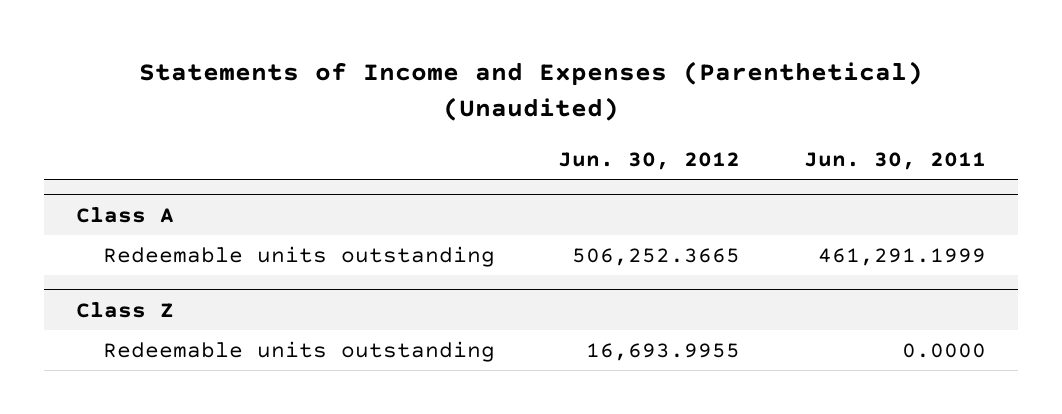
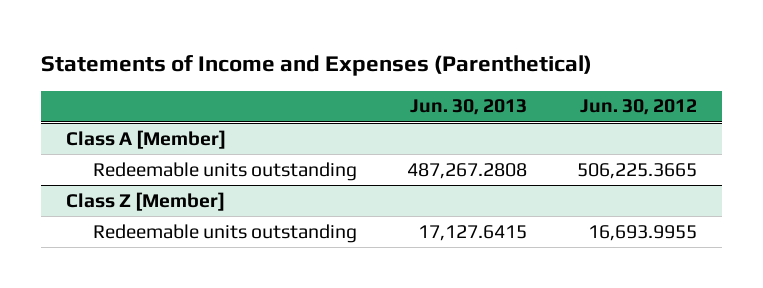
- Statements of Income and Expenses (Parenthetical) (Unaudited)
+ Statements of Income and Expenses (Parenthetical)
- | Jun. 30, 2012 | Jun. 30, 2011
+ | Jun. 30, 2013 | Jun. 30, 2012
- Class A
- Redeemable units outstanding | 506,252.3665 | 461,291.1999
- Class Z
+ Class A [Member]
+ Redeemable units outstanding | 487,267.2808 | 506,225.3665
+ Class Z [Member]

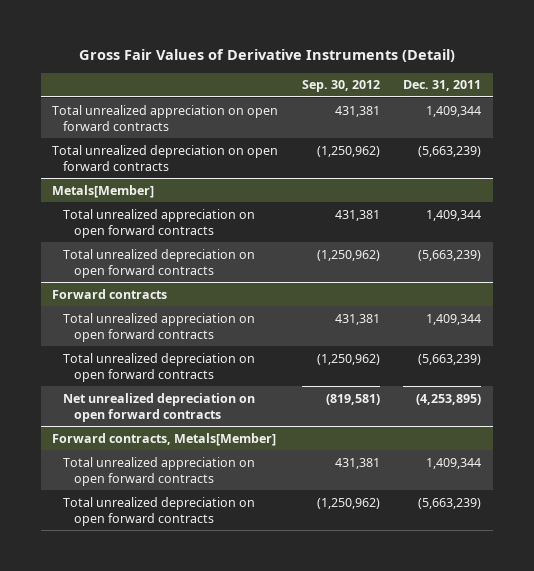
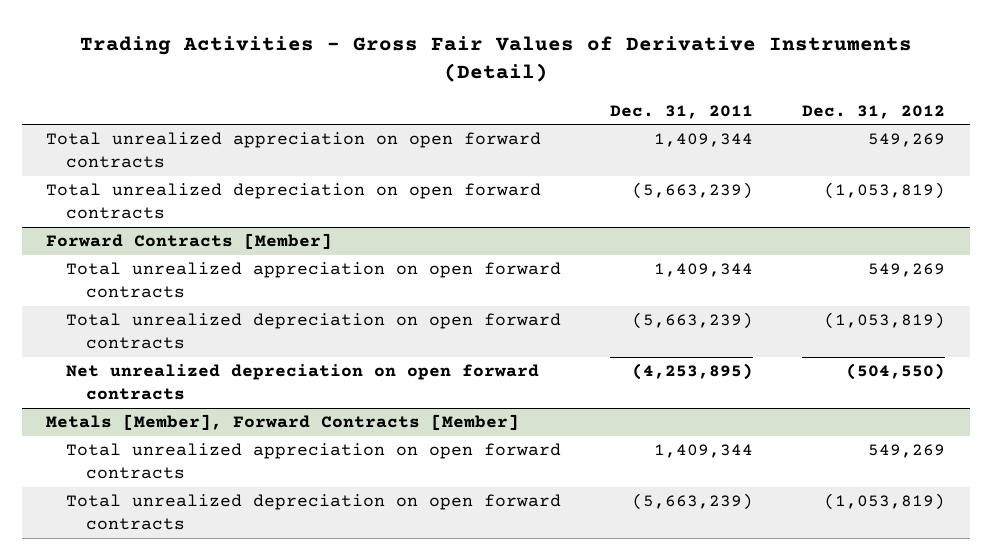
- Gross Fair Values of Derivative Instruments (Detail)
+ Trading Activities - Gross Fair Values of Derivative Instruments (Detail)
- | Sep. 30, 2012 | Dec. 31, 2011
+ | Dec. 31, 2011 | Dec. 31, 2012
- Metals[Member]
- Total unrealized appreciation on open forward contracts | 431,381 | 1,409,344
- Total unrealized depreciation on open forward contracts | (1,250,962) | (5,663,239)
- Forward contracts
+ Forward Contracts [Member]
- Forward contracts, Metals[Member]
+ Metals [Member], Forward Contracts [Member]

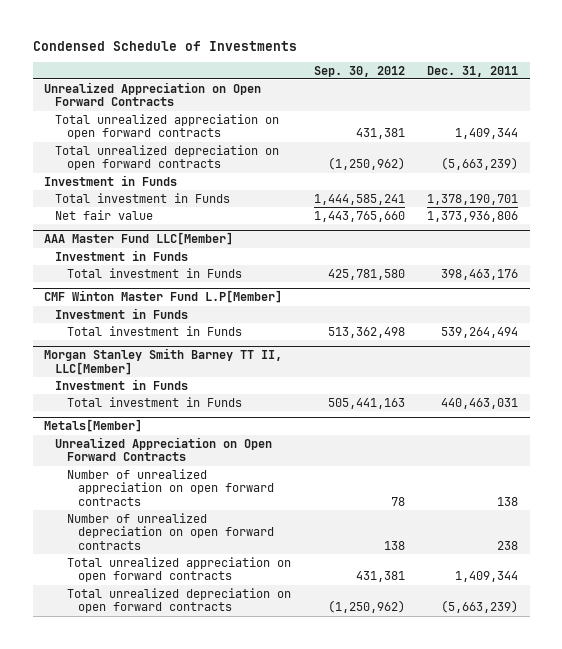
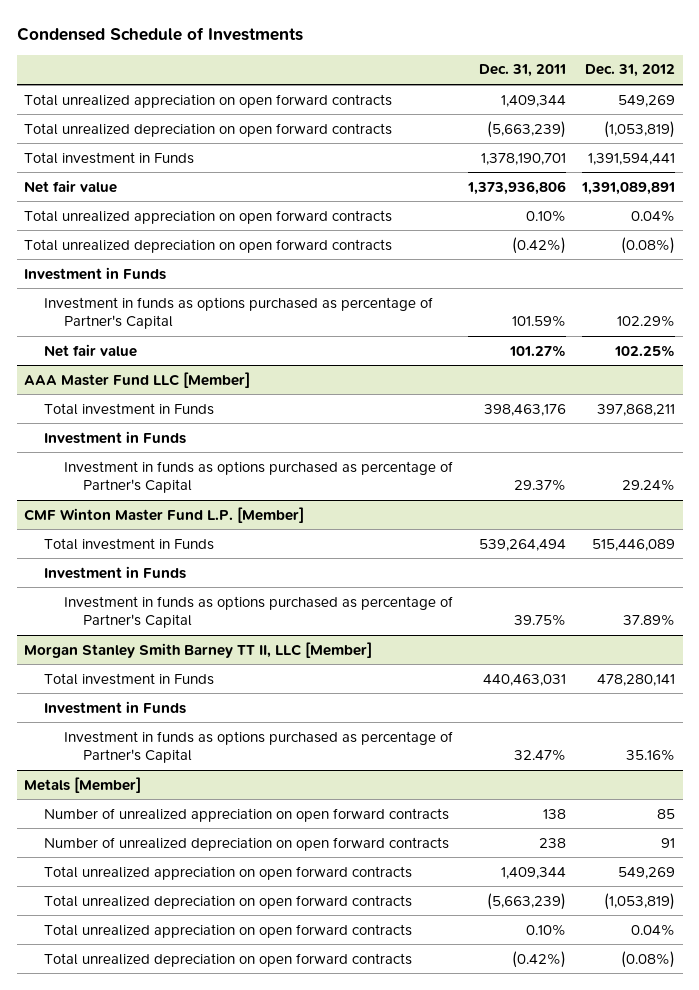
- | Sep. 30, 2012 | Dec. 31, 2011
+ | Dec. 31, 2011 | Dec. 31, 2012
- Unrealized Appreciation on Open Forward Contracts
- Investment in Funds
- AAA Master Fund LLC[Member]
+ Total unrealized appreciation on open forward contracts | 0.10% | 0.04%
+ Total unrealized depreciation on open forward contracts | (0.42%) | (0.08%)
+ Investment in funds as options purchased as percentage of Partner's Capital | 101.59% | 102.29%
+ Net fair value | 101.27% | 102.25%
+ AAA Master Fund LLC [Member]
- CMF Winton Master Fund L.P[Member]
+ Investment in funds as options purchased as percentage of Partner's Capital | 29.37% | 29.24%
+ CMF Winton Master Fund L.P. [Member]
- Morgan Stanley Smith Barney TT II, LLC[Member]
+ Investment in funds as options purchased as percentage of Partner's Capital | 39.75% | 37.89%
+ Morgan Stanley Smith Barney TT II, LLC [Member]
- Metals[Member]
- Unrealized Appreciation on Open Forward Contracts
+ Investment in Funds
+ Investment in funds as options purchased as percentage of Partner's Capital | 32.47% | 35.16%
+ Metals [Member]
+ Total unrealized appreciation on open forward contracts | 0.10% | 0.04%
+ Total unrealized depreciation on open forward contracts | (0.42%) | (0.08%)

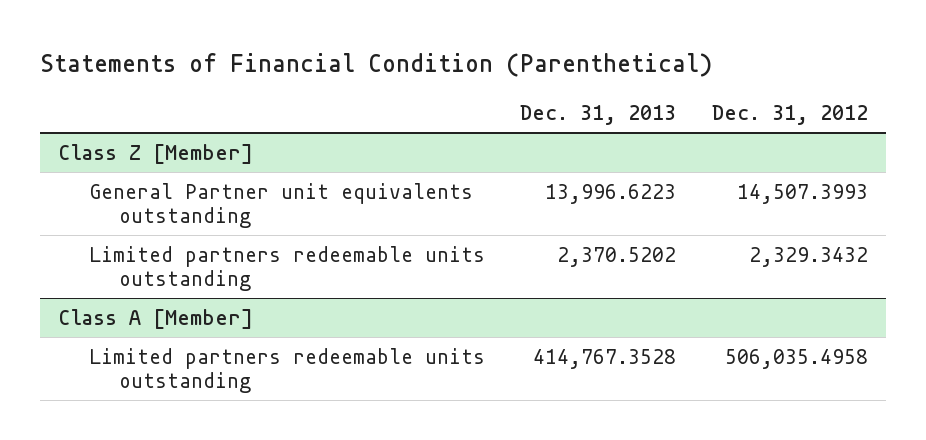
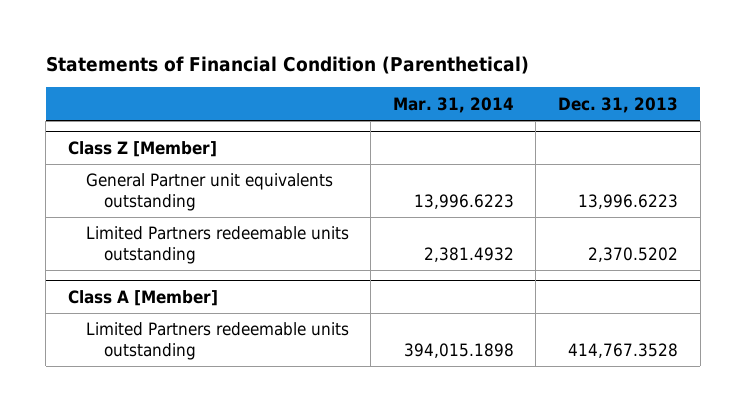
- | Dec. 31, 2013 | Dec. 31, 2012
+ | Mar. 31, 2014 | Dec. 31, 2013
@ Class Z [Member]
- Limited partners redeemable units outstanding | 2,370.5202 | 2,329.3432
+ Limited Partners redeemable units outstanding | 2,381.4932 | 2,370.5202
@ Class A [Member]
- Limited partners redeemable units outstanding | 414,767.3528 | 506,035.4958
+ Limited Partners redeemable units outstanding | 394,015.1898 | 414,767.3528

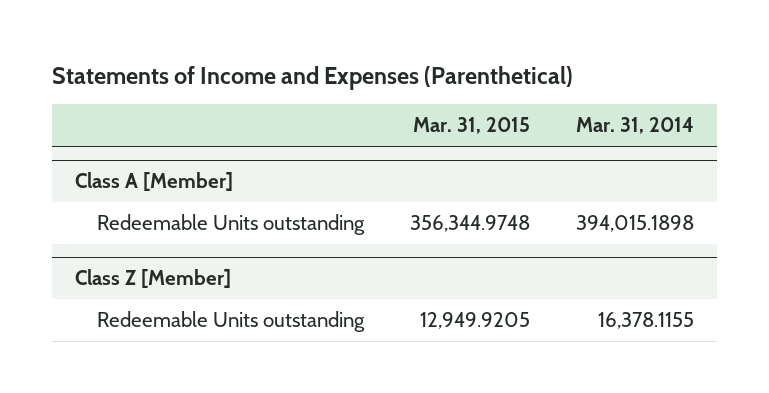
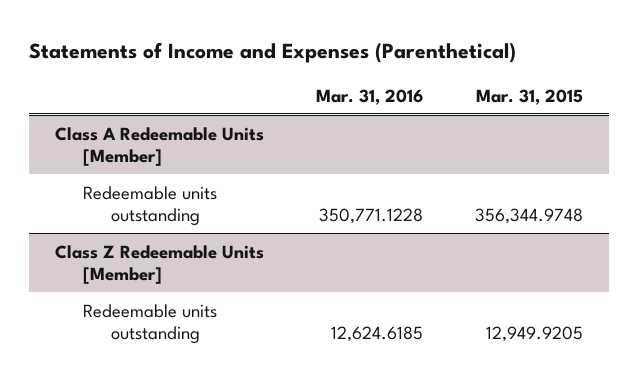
- | Mar. 31, 2015 | Mar. 31, 2014
+ | Mar. 31, 2016 | Mar. 31, 2015
- Class A [Member]
- Redeemable Units outstanding | 356,344.9748 | 394,015.1898
- Class Z [Member]
- Redeemable Units outstanding | 12,949.9205 | 16,378.1155
+ Class A Redeemable Units [Member]
+ Redeemable units outstanding | 350,771.1228 | 356,344.9748
+ Class Z Redeemable Units [Member]
+ Redeemable units outstanding | 12,624.6185 | 12,949.9205

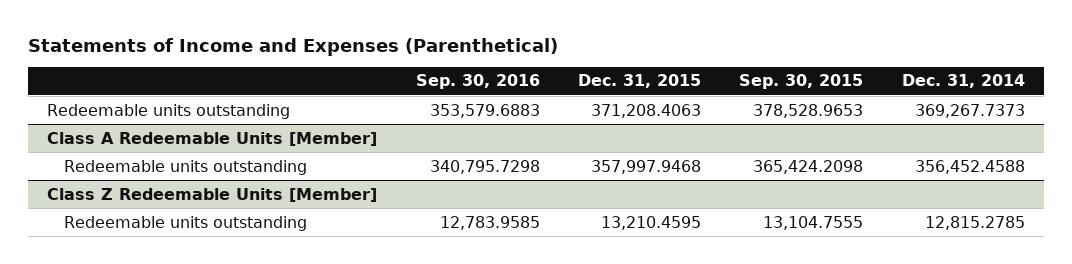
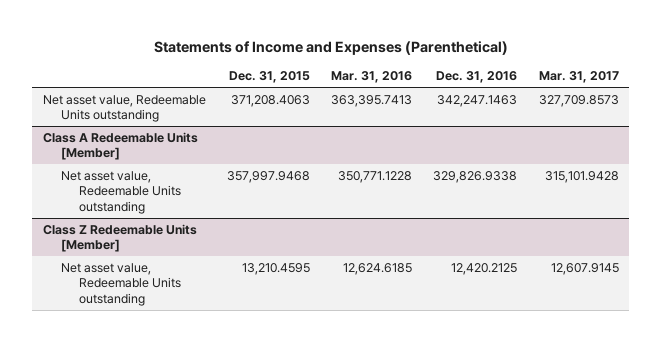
- | Sep. 30, 2016 | Dec. 31, 2015 | Sep. 30, 2015 | Dec. 31, 2014
+ | Dec. 31, 2015 | Mar. 31, 2016 | Dec. 31, 2016 | Mar. 31, 2017
- Redeemable units outstanding | 353,579.6883 | 371,208.4063 | 378,528.9653 | 369,267.7373
+ Net asset value, Redeemable Units outstanding | 371,208.4063 | 363,395.7413 | 342,247.1463 | 327,709.8573
@ Class A Redeemable Units [Member]
- Redeemable units outstanding | 340,795.7298 | 357,997.9468 | 365,424.2098 | 356,452.4588
+ Net asset value, Redeemable Units outstanding | 357,997.9468 | 350,771.1228 | 329,826.9338 | 315,101.9428
@ Class Z Redeemable Units [Member]
- Redeemable units outstanding | 12,783.9585 | 13,210.4595 | 13,104.7555 | 12,815.2785
+ Net asset value, Redeemable Units outstanding | 13,210.4595 | 12,624.6185 | 12,420.2125 | 12,607.9145

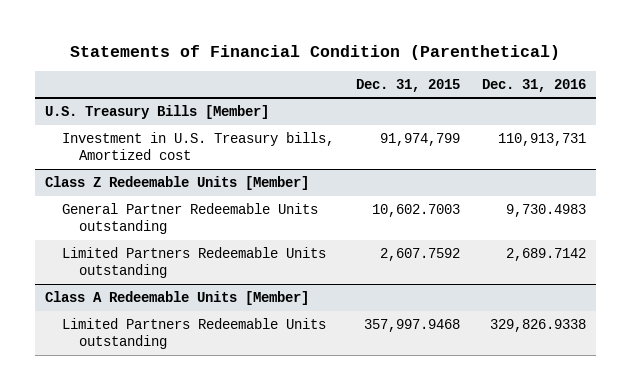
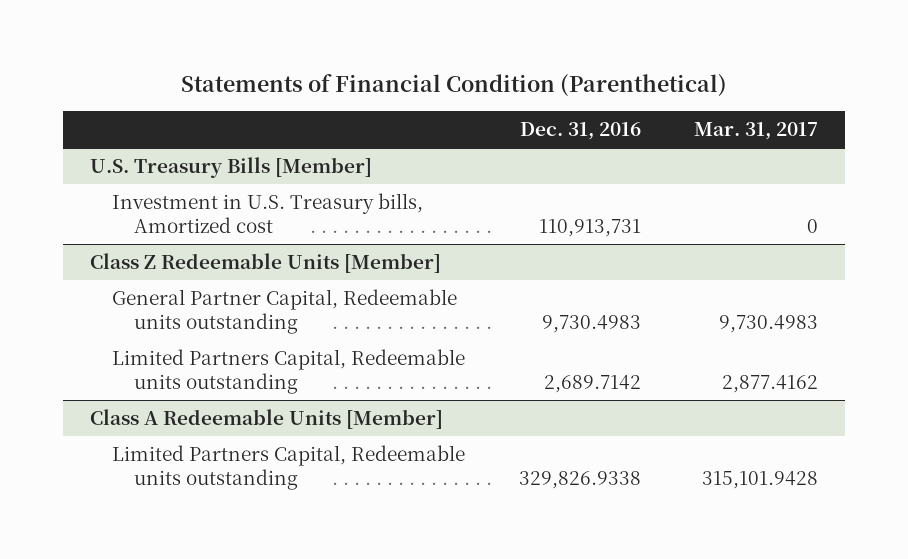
- | Dec. 31, 2015 | Dec. 31, 2016
+ | Dec. 31, 2016 | Mar. 31, 2017
@ Class Z Redeemable Units [Member]
- General Partner Redeemable Units outstanding | 10,602.7003 | 9,730.4983
- Limited Partners Redeemable Units outstanding | 2,607.7592 | 2,689.7142
+ General Partner Capital, Redeemable units outstanding | 9,730.4983 | 9,730.4983
+ Limited Partners Capital, Redeemable units outstanding | 2,689.7142 | 2,877.4162
@ Class A Redeemable Units [Member]
- Limited Partners Redeemable Units outstanding | 357,997.9468 | 329,826.9338
+ Limited Partners Capital, Redeemable units outstanding | 329,826.9338 | 315,101.9428

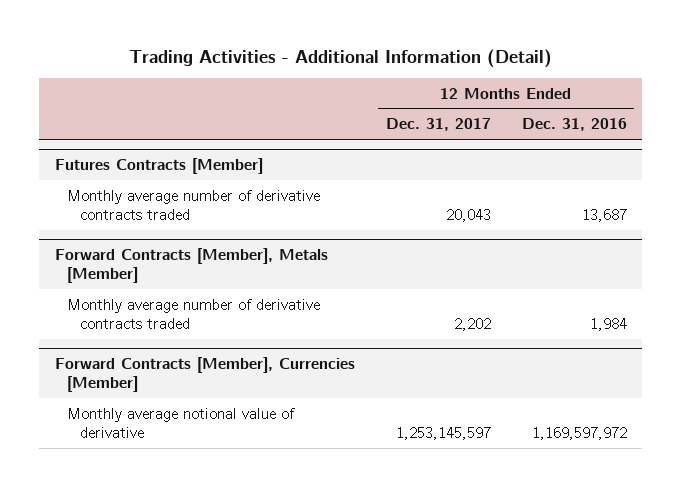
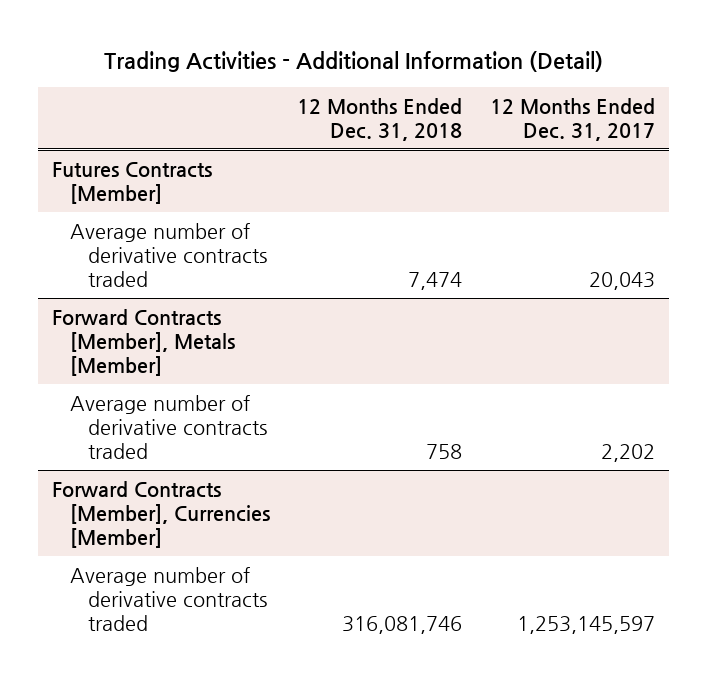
- | 12 Months Ended Dec. 31, 2017 | 12 Months Ended Dec. 31, 2016
+ | 12 Months Ended Dec. 31, 2018 | 12 Months Ended Dec. 31, 2017
@ Futures Contracts [Member]
- Monthly average number of derivative contracts traded | 20,043 | 13,687
+ Average number of derivative contracts traded | 7,474 | 20,043
@ Forward Contracts [Member], Metals [Member]
- Monthly average number of derivative contracts traded | 2,202 | 1,984
+ Average number of derivative contracts traded | 758 | 2,202
@ Forward Contracts [Member], Currencies [Member]
- Monthly average notional value of derivative | 1,253,145,597 | 1,169,597,972
+ Average number of derivative contracts traded | 316,081,746 | 1,253,145,597

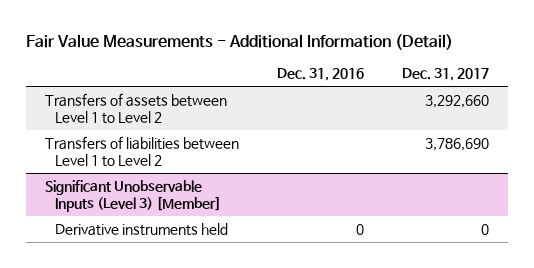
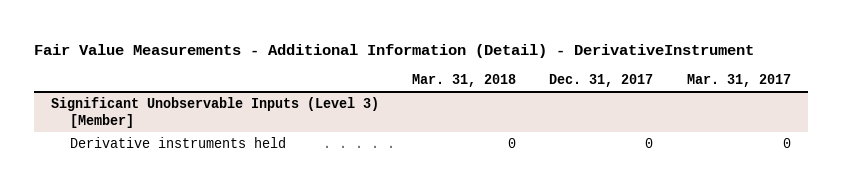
- Fair Value Measurements - Additional Information (Detail)
+ Fair Value Measurements - Additional Information (Detail) - DerivativeInstrument
- | Dec. 31, 2016 | Dec. 31, 2017
+ | Mar. 31, 2018 | Dec. 31, 2017 | Mar. 31, 2017
- Transfers of assets between Level 1 to Level 2 | | 3,292,660
- Transfers of liabilities between Level 1 to Level 2 | | 3,786,690

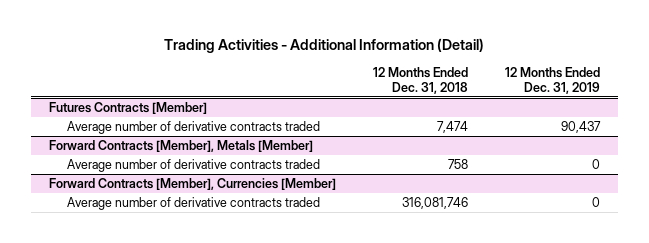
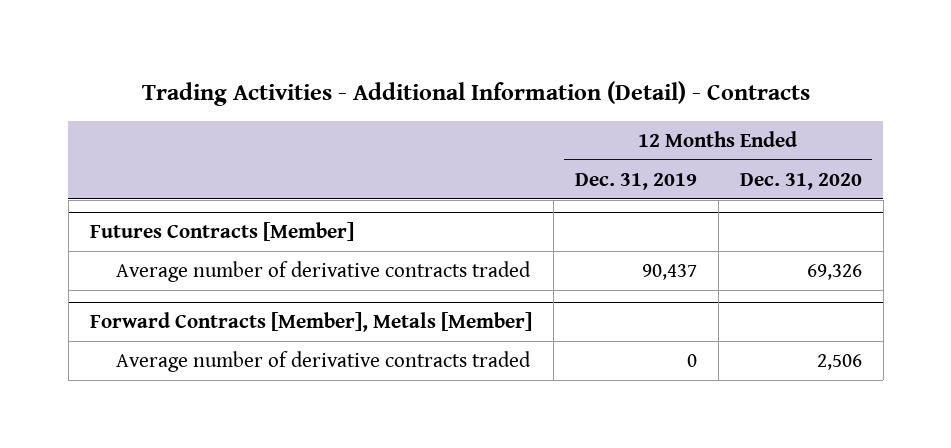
- Trading Activities - Additional Information (Detail)
+ Trading Activities - Additional Information (Detail) - Contracts
- | 12 Months Ended Dec. 31, 2018 | 12 Months Ended Dec. 31, 2019
+ | 12 Months Ended Dec. 31, 2019 | 12 Months Ended Dec. 31, 2020
- Forward Contracts [Member], Currencies [Member]
- Average number of derivative contracts traded | 316,081,746 | 0

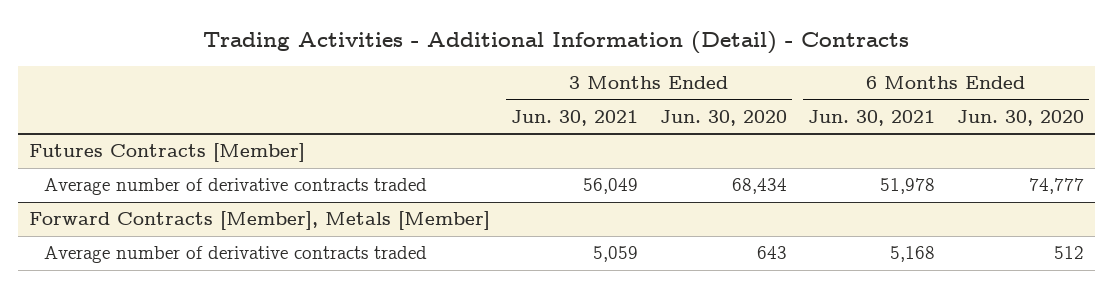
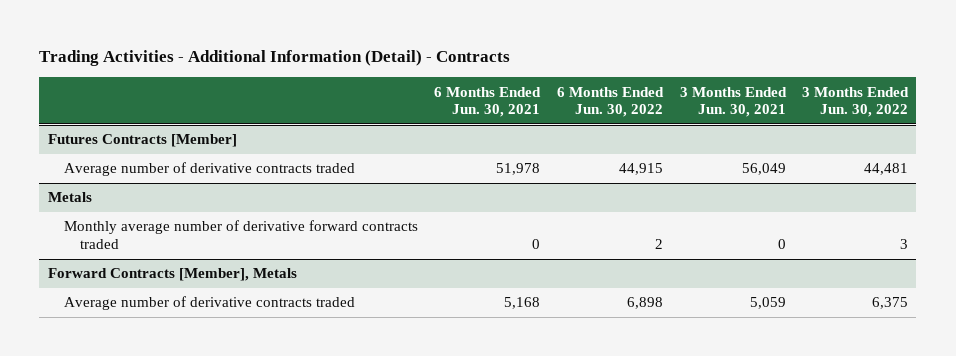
- | 3 Months Ended Jun. 30, 2021 | 3 Months Ended Jun. 30, 2020 | 6 Months Ended Jun. 30, 2021 | 6 Months Ended Jun. 30, 2020
+ | 6 Months Ended Jun. 30, 2021 | 6 Months Ended Jun. 30, 2022 | 3 Months Ended Jun. 30, 2021 | 3 Months Ended Jun. 30, 2022
- Forward Contracts [Member], Metals [Member]
+ Metals
+ Monthly average number of derivative forward contracts traded | 0 | 2 | 0 | 3
+ Forward Contracts [Member], Metals

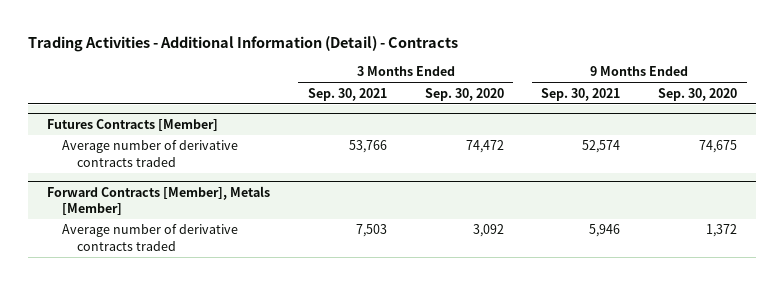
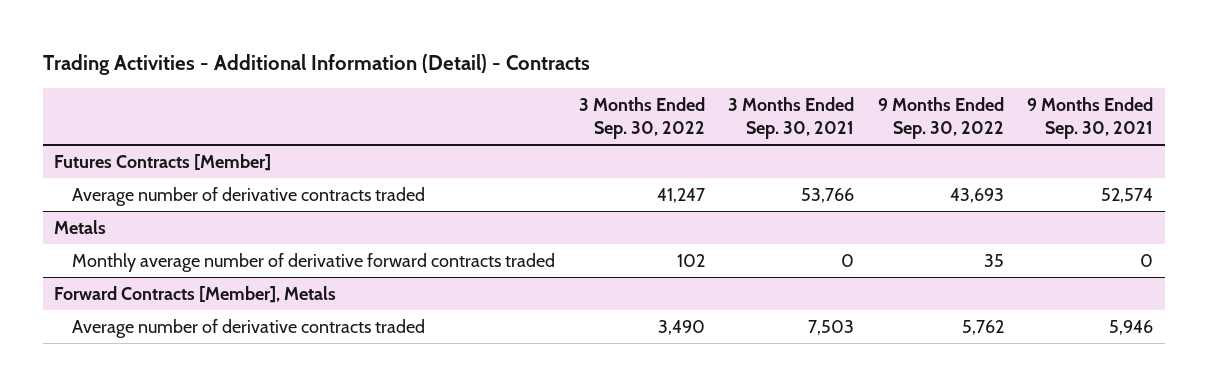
- | 3 Months Ended Sep. 30, 2021 | 3 Months Ended Sep. 30, 2020 | 9 Months Ended Sep. 30, 2021 | 9 Months Ended Sep. 30, 2020
+ | 3 Months Ended Sep. 30, 2022 | 3 Months Ended Sep. 30, 2021 | 9 Months Ended Sep. 30, 2022 | 9 Months Ended Sep. 30, 2021
- Forward Contracts [Member], Metals [Member]
+ Metals
+ Monthly average number of derivative forward contracts traded | 102 | 0 | 35 | 0
+ Forward Contracts [Member], Metals

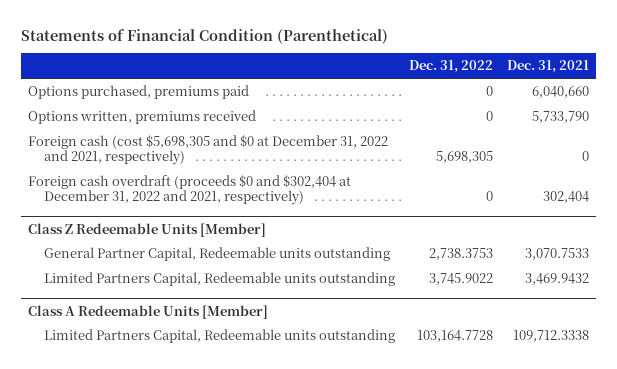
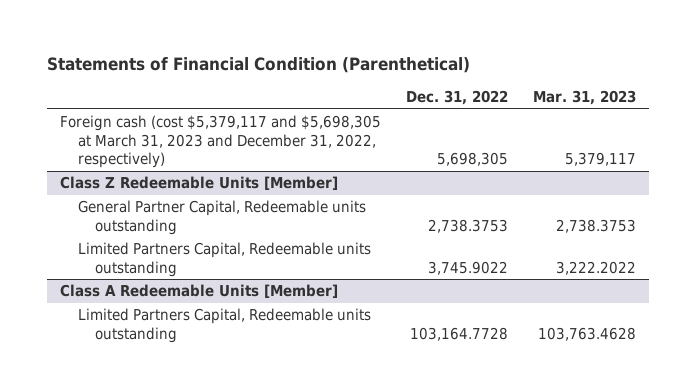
- | Dec. 31, 2022 | Dec. 31, 2021
+ | Dec. 31, 2022 | Mar. 31, 2023
- Options purchased, premiums paid | 0 | 6,040,660
- Options written, premiums received | 0 | 5,733,790
- Foreign cash (cost $5,698,305 and $0 at December 31, 2022 and 2021, respectively) | 5,698,305 | 0
- Foreign cash overdraft (proceeds $0 and $302,404 at December 31, 2022 and 2021, respectively) | 0 | 302,404
+ Foreign cash (cost $5,379,117 and $5,698,305 at March 31, 2023 and December 31, 2022, respectively) | 5,698,305 | 5,379,117

